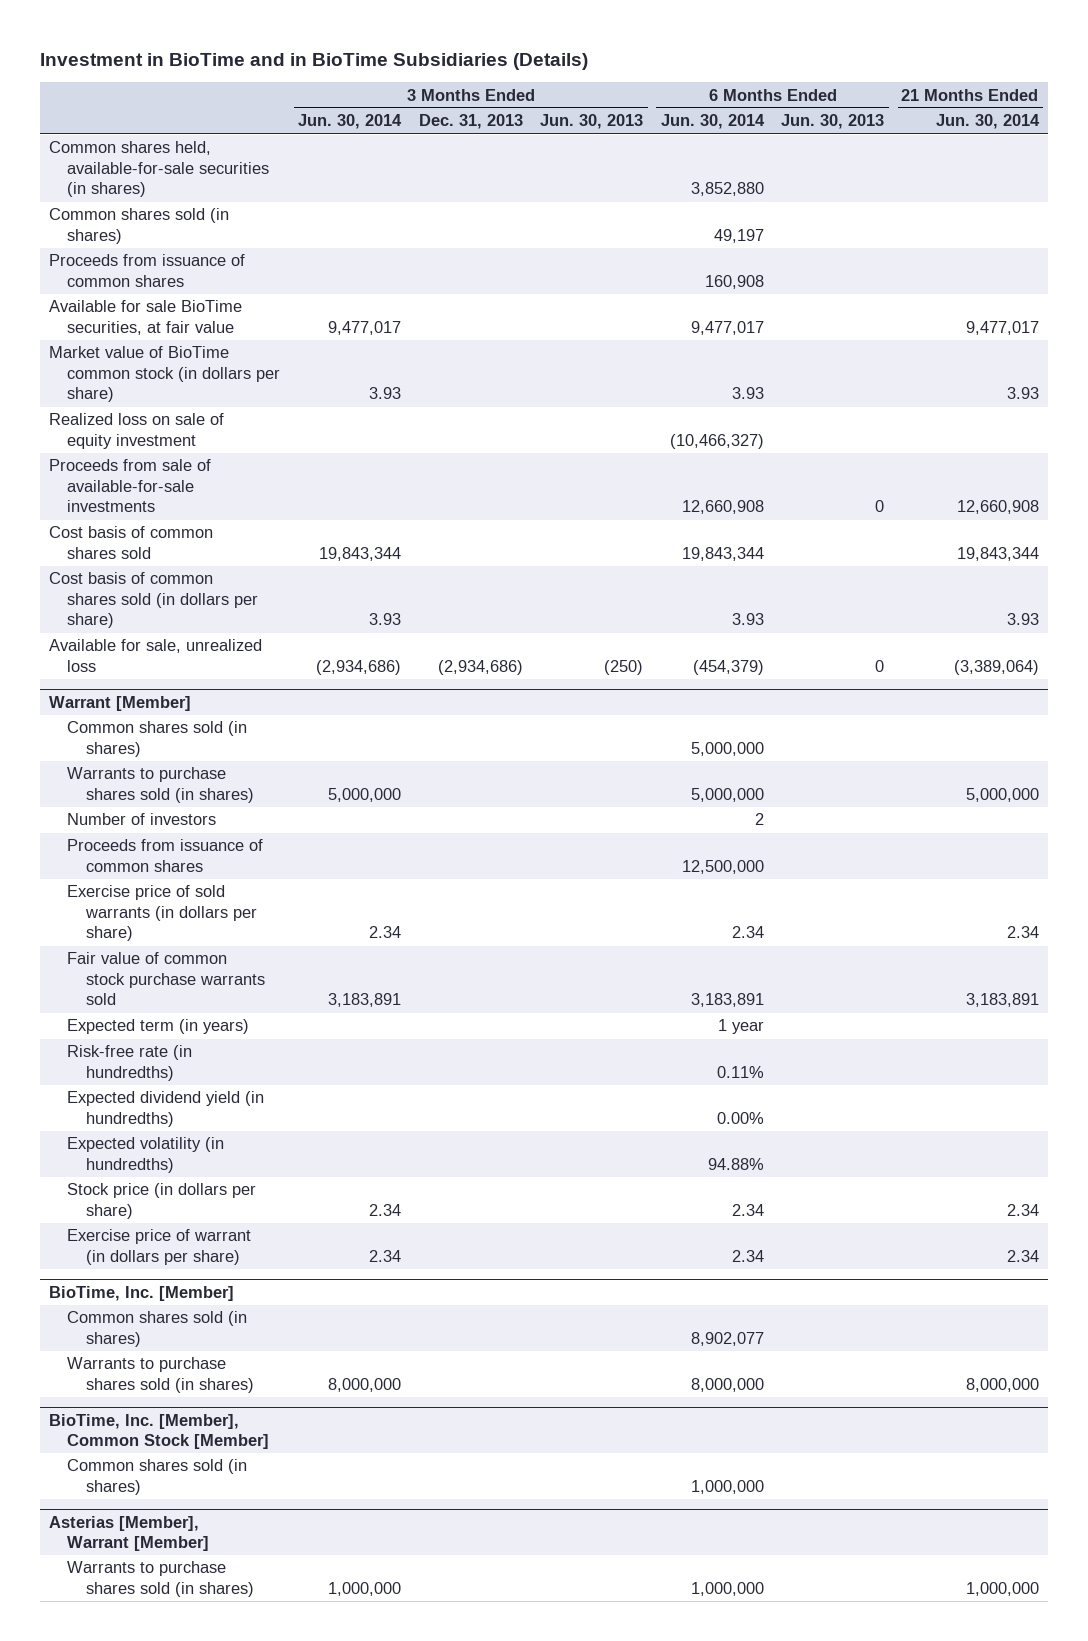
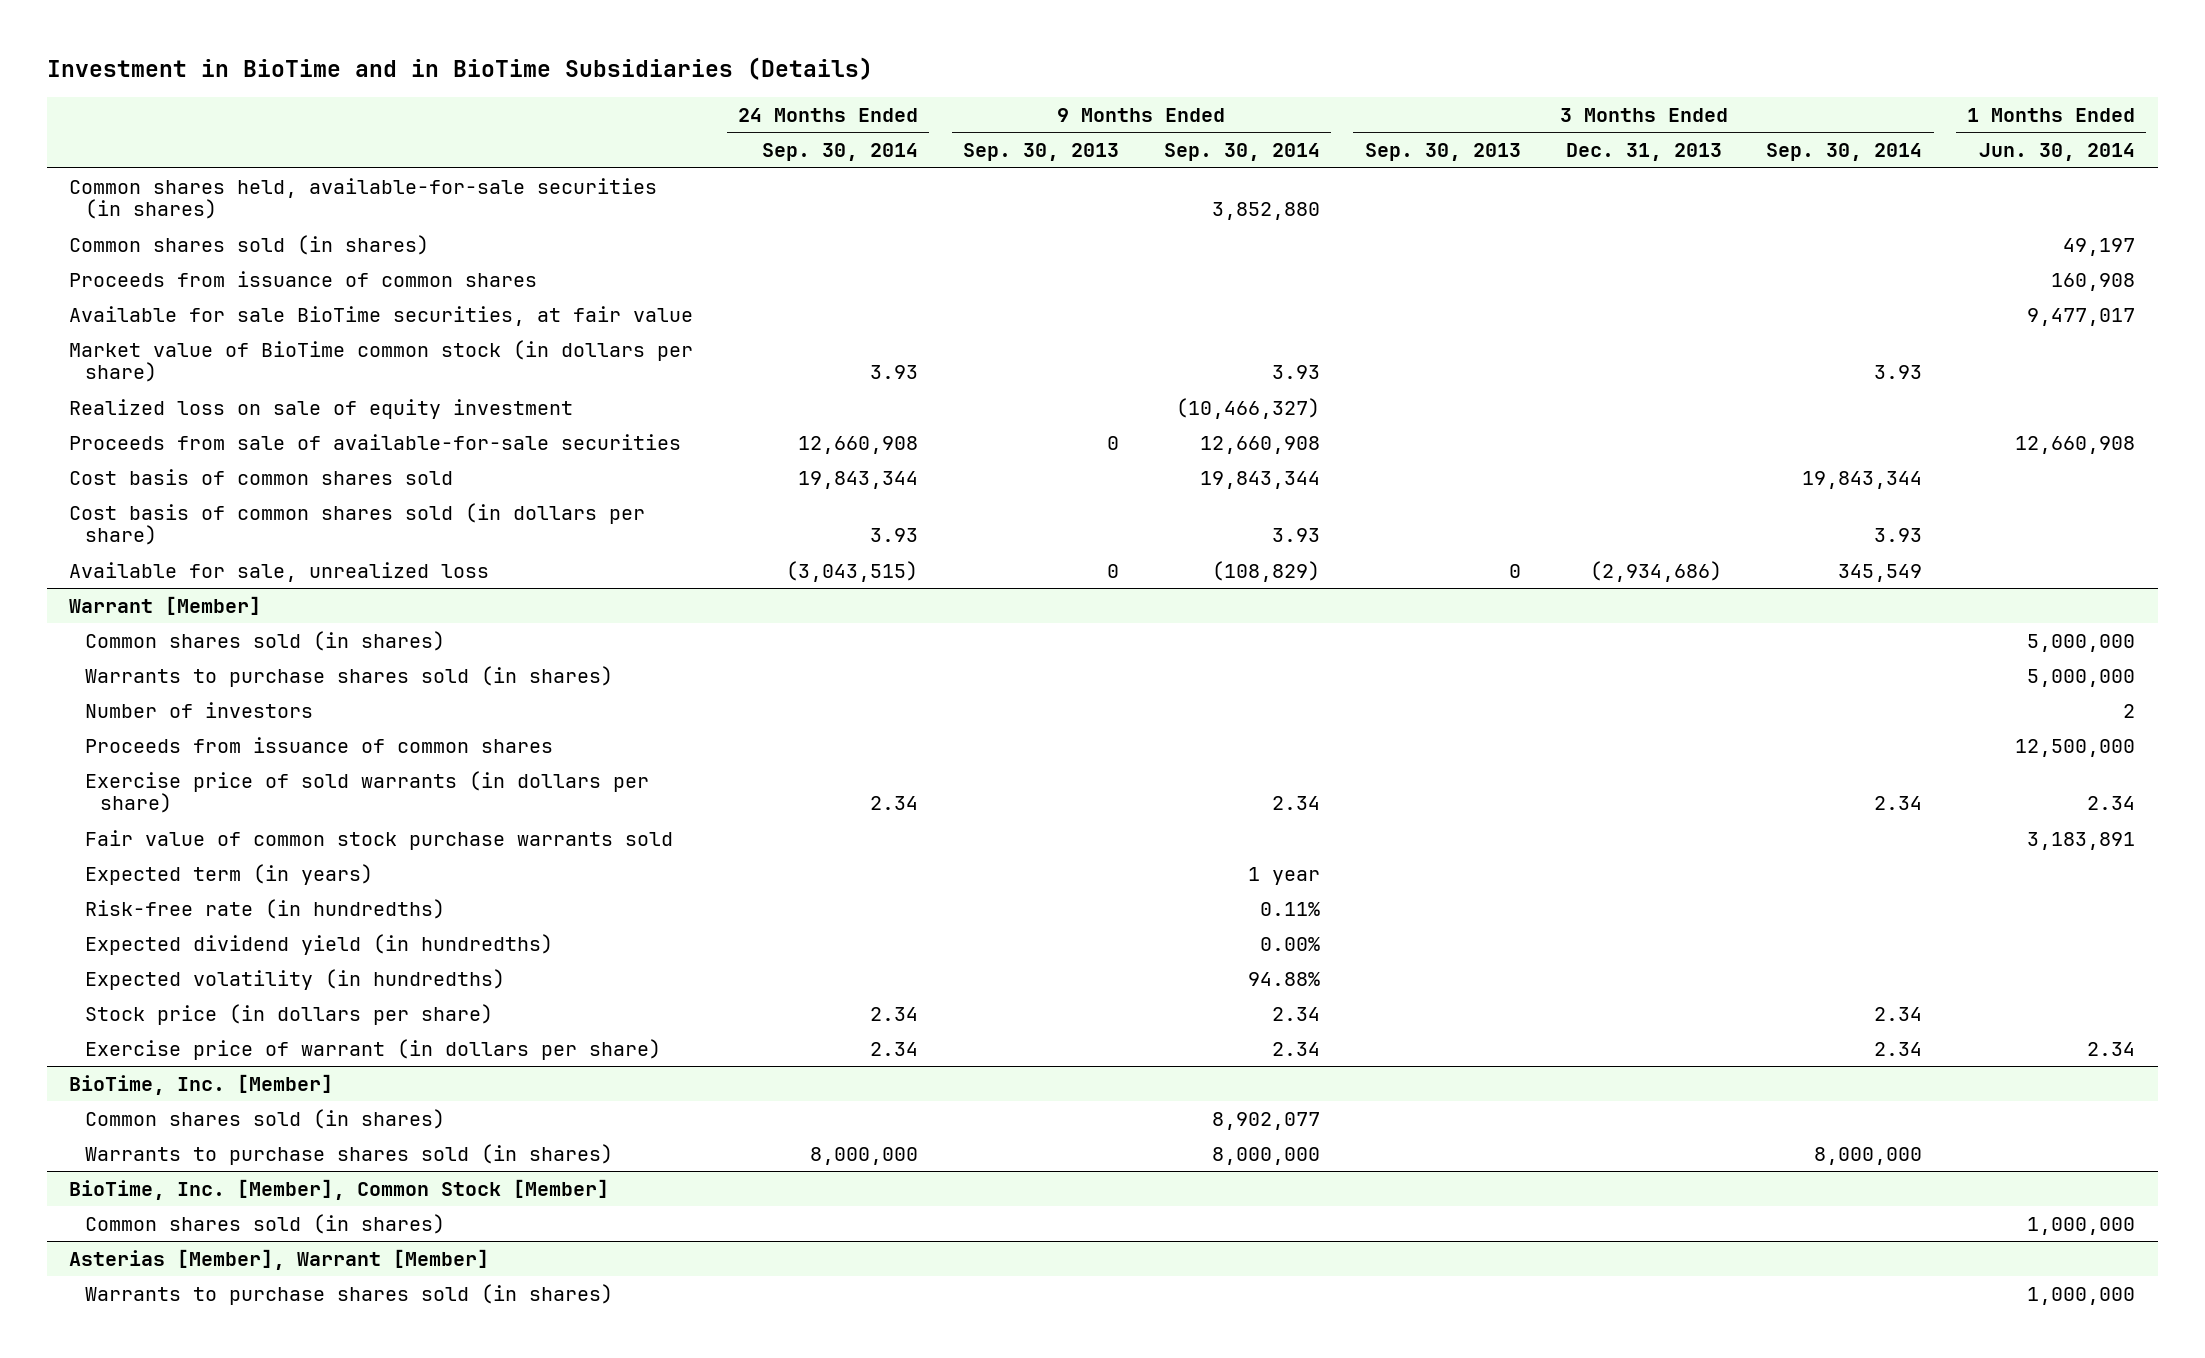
- | 3 Months Ended Jun. 30, 2014 | 3 Months Ended Dec. 31, 2013 | 3 Months Ended Jun. 30, 2013 | 6 Months Ended Jun. 30, 2014 | 6 Months Ended Jun. 30, 2013 | 21 Months Ended Jun. 30, 2014
+ | 24 Months Ended Sep. 30, 2014 | 9 Months Ended Sep. 30, 2013 | 9 Months Ended Sep. 30, 2014 | 3 Months Ended Sep. 30, 2013 | 3 Months Ended Dec. 31, 2013 | 3 Months Ended Sep. 30, 2014 | 1 Months Ended Jun. 30, 2014
- Proceeds from sale of available-for-sale investments | | | | 12,660,908 | 0 | 12,660,908
+ Proceeds from sale of available-for-sale securities | 12,660,908 | 0 | 12,660,908 | | | | 12,660,908

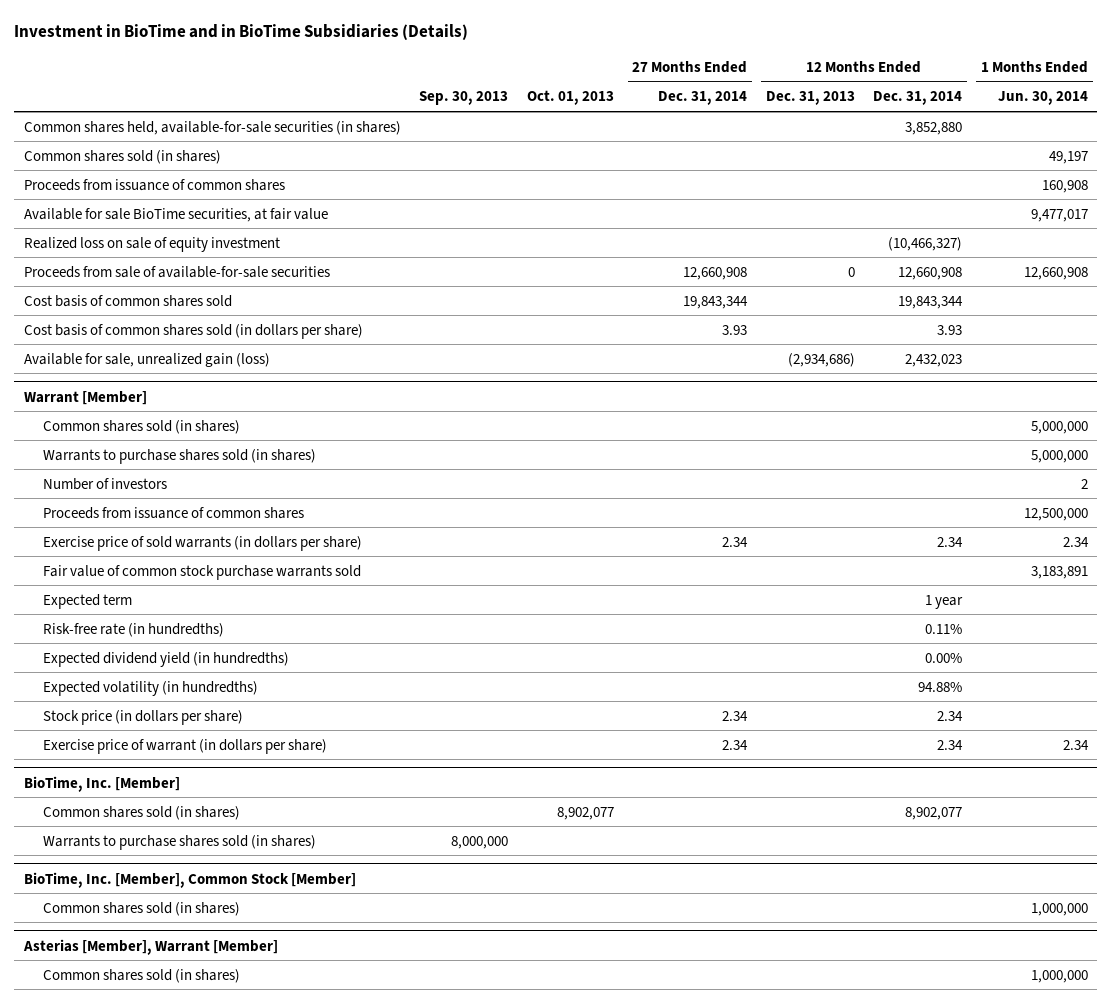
- | 24 Months Ended Sep. 30, 2014 | 9 Months Ended Sep. 30, 2013 | 9 Months Ended Sep. 30, 2014 | 3 Months Ended Sep. 30, 2013 | 3 Months Ended Dec. 31, 2013 | 3 Months Ended Sep. 30, 2014 | 1 Months Ended Jun. 30, 2014
+ | Sep. 30, 2013 | Oct. 01, 2013 | 27 Months Ended Dec. 31, 2014 | 12 Months Ended Dec. 31, 2013 | 12 Months Ended Dec. 31, 2014 | 1 Months Ended Jun. 30, 2014
- Market value of BioTime common stock (in dollars per share) | 3.93 | | 3.93 | | | 3.93 |
- Available for sale, unrealized loss | (3,043,515) | 0 | (108,829) | 0 | (2,934,686) | 345,549 |
+ Available for sale, unrealized gain (loss) | | | | (2,934,686) | 2,432,023 |
@ Warrant [Member]
- Expected term (in years) | | | 1 year | | | |
+ Expected term | | | | | 1 year |
@ Asterias [Member], Warrant [Member]
- Warrants to purchase shares sold (in shares) | | | | | | | 1,000,000
+ Common shares sold (in shares) | | | | | | 1,000,000

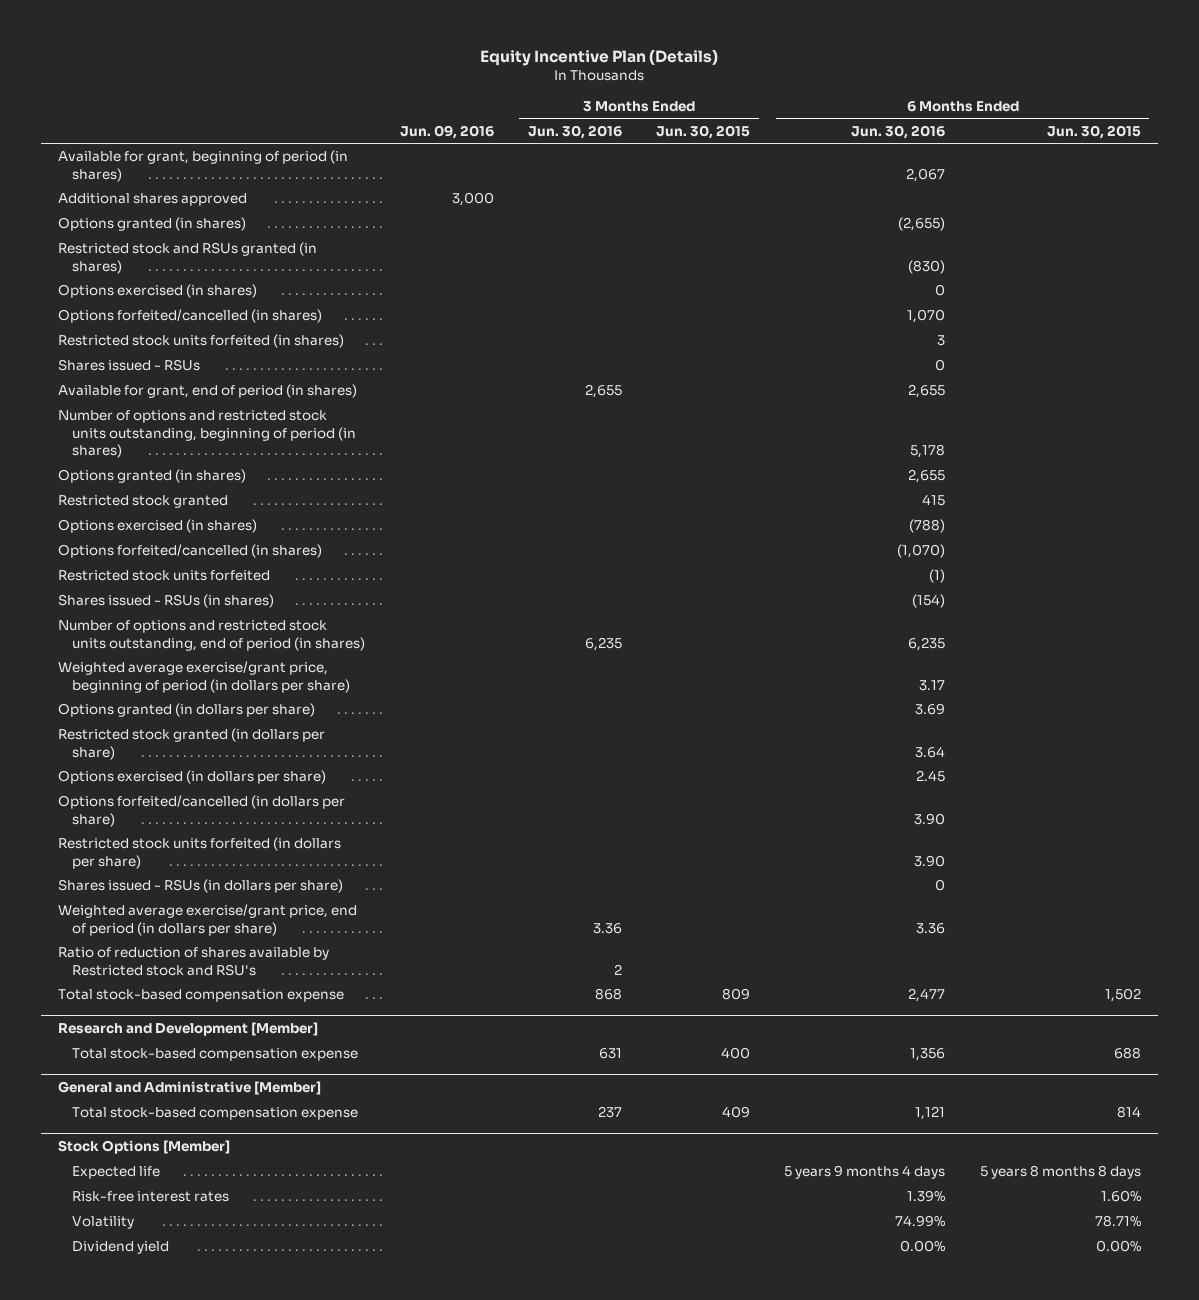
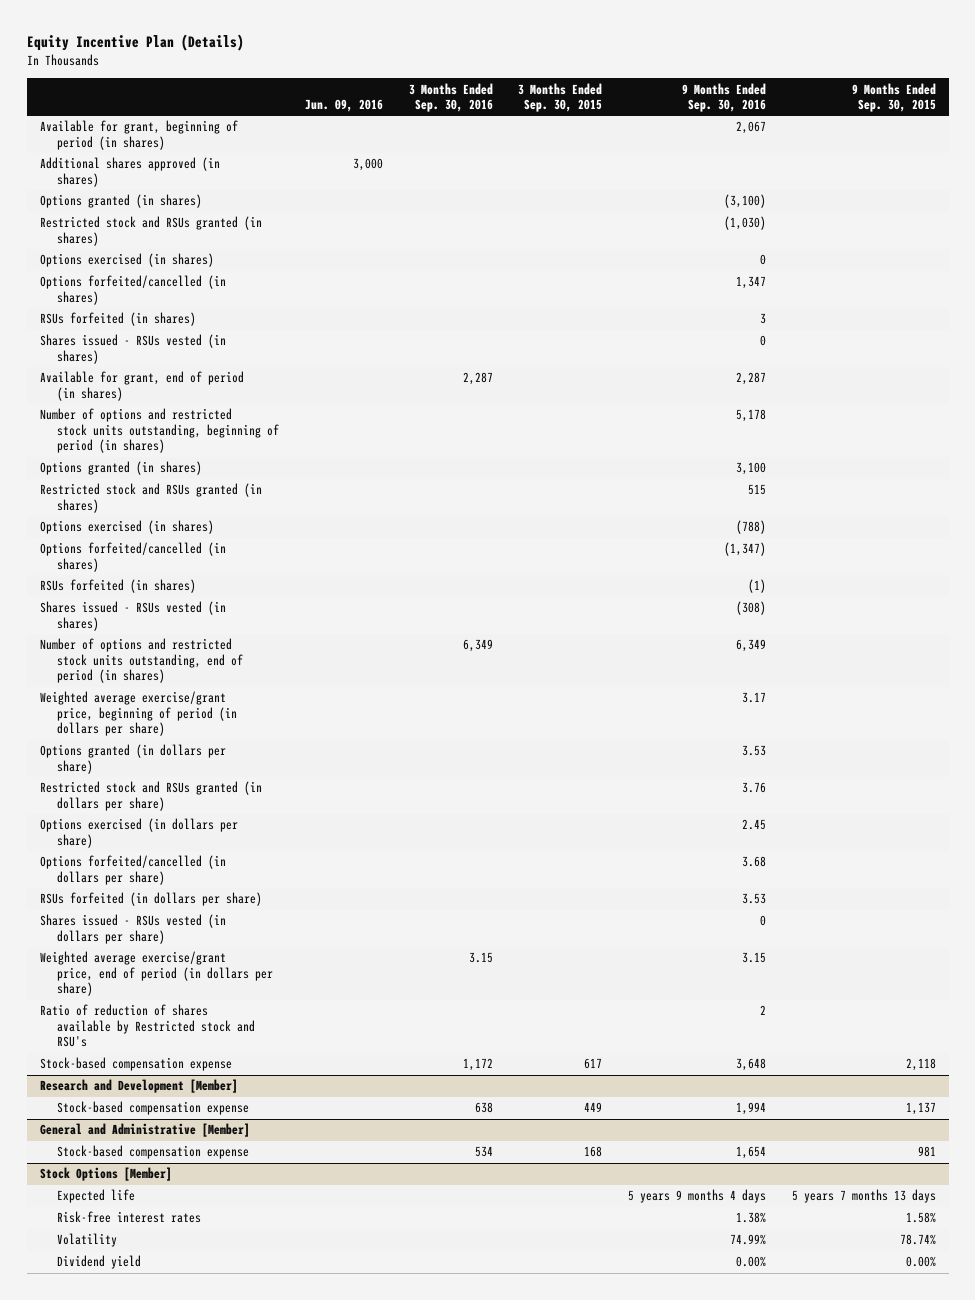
- | Jun. 09, 2016 | 3 Months Ended Jun. 30, 2016 | 3 Months Ended Jun. 30, 2015 | 6 Months Ended Jun. 30, 2016 | 6 Months Ended Jun. 30, 2015
+ | Jun. 09, 2016 | 3 Months Ended Sep. 30, 2016 | 3 Months Ended Sep. 30, 2015 | 9 Months Ended Sep. 30, 2016 | 9 Months Ended Sep. 30, 2015
- Additional shares approved | 3,000 | | | |
+ Additional shares approved (in shares) | 3,000 | | | |
- Restricted stock units forfeited (in shares) | | | | 3 |
- Shares issued - RSUs | | | | 0 |
+ RSUs forfeited (in shares) | | | | 3 |
+ Shares issued - RSUs vested (in shares) | | | | 0 |
- Restricted stock granted | | | | 415 |
+ Restricted stock and RSUs granted (in shares) | | | | 515 |
- Restricted stock units forfeited | | | | (1) |
- Shares issued - RSUs (in shares) | | | | (154) |
+ RSUs forfeited (in shares) | | | | (1) |
+ Shares issued - RSUs vested (in shares) | | | | (308) |
- Restricted stock granted (in dollars per share) | | | | 3.64 |
+ Restricted stock and RSUs granted (in dollars per share) | | | | 3.76 |
- Restricted stock units forfeited (in dollars per share) | | | | 3.90 |
- Shares issued - RSUs (in dollars per share) | | | | 0 |
+ RSUs forfeited (in dollars per share) | | | | 3.53 |
+ Shares issued - RSUs vested (in dollars per share) | | | | 0 |
- Total stock-based compensation expense | | 868 | 809 | 2,477 | 1,502
+ Stock-based compensation expense | | 1,172 | 617 | 3,648 | 2,118
@ Research and Development [Member]
- Total stock-based compensation expense | | 631 | 400 | 1,356 | 688
+ Stock-based compensation expense | | 638 | 449 | 1,994 | 1,137
@ General and Administrative [Member]
- Total stock-based compensation expense | | 237 | 409 | 1,121 | 814
+ Stock-based compensation expense | | 534 | 168 | 1,654 | 981

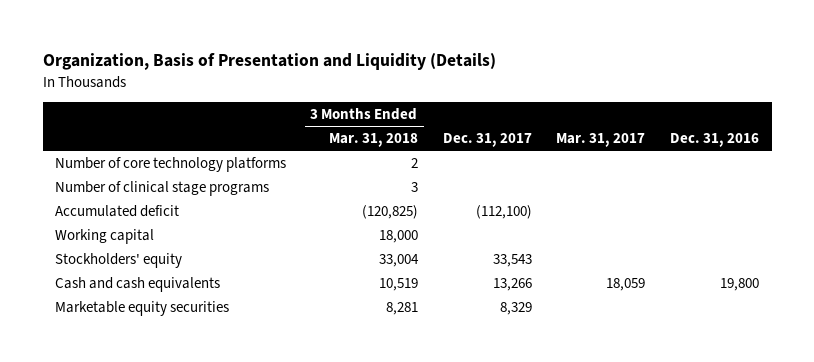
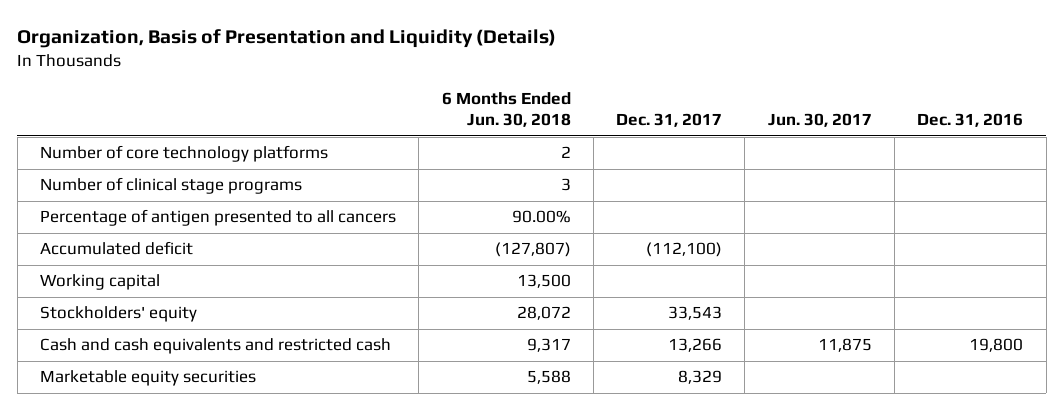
- | 3 Months Ended Mar. 31, 2018 | Dec. 31, 2017 | Mar. 31, 2017 | Dec. 31, 2016
+ | 6 Months Ended Jun. 30, 2018 | Dec. 31, 2017 | Jun. 30, 2017 | Dec. 31, 2016
+ Percentage of antigen presented to all cancers | 90.00% | | |
- Cash and cash equivalents | 10,519 | 13,266 | 18,059 | 19,800
+ Cash and cash equivalents and restricted cash | 9,317 | 13,266 | 11,875 | 19,800

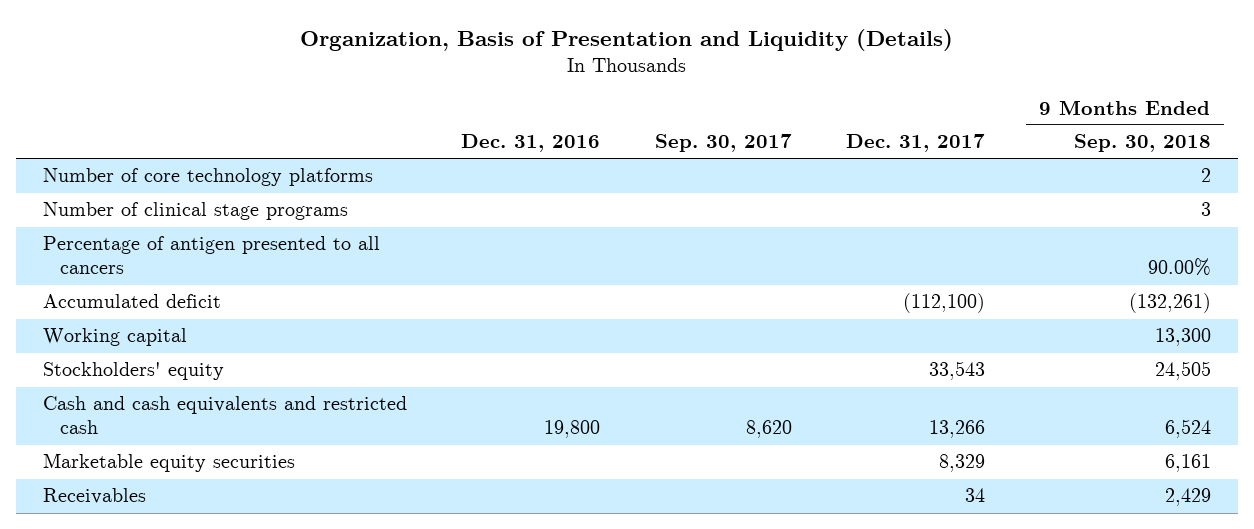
- | 6 Months Ended Jun. 30, 2018 | Dec. 31, 2017 | Jun. 30, 2017 | Dec. 31, 2016
+ | Dec. 31, 2016 | Sep. 30, 2017 | Dec. 31, 2017 | 9 Months Ended Sep. 30, 2018
+ Receivables | | | 34 | 2,429

